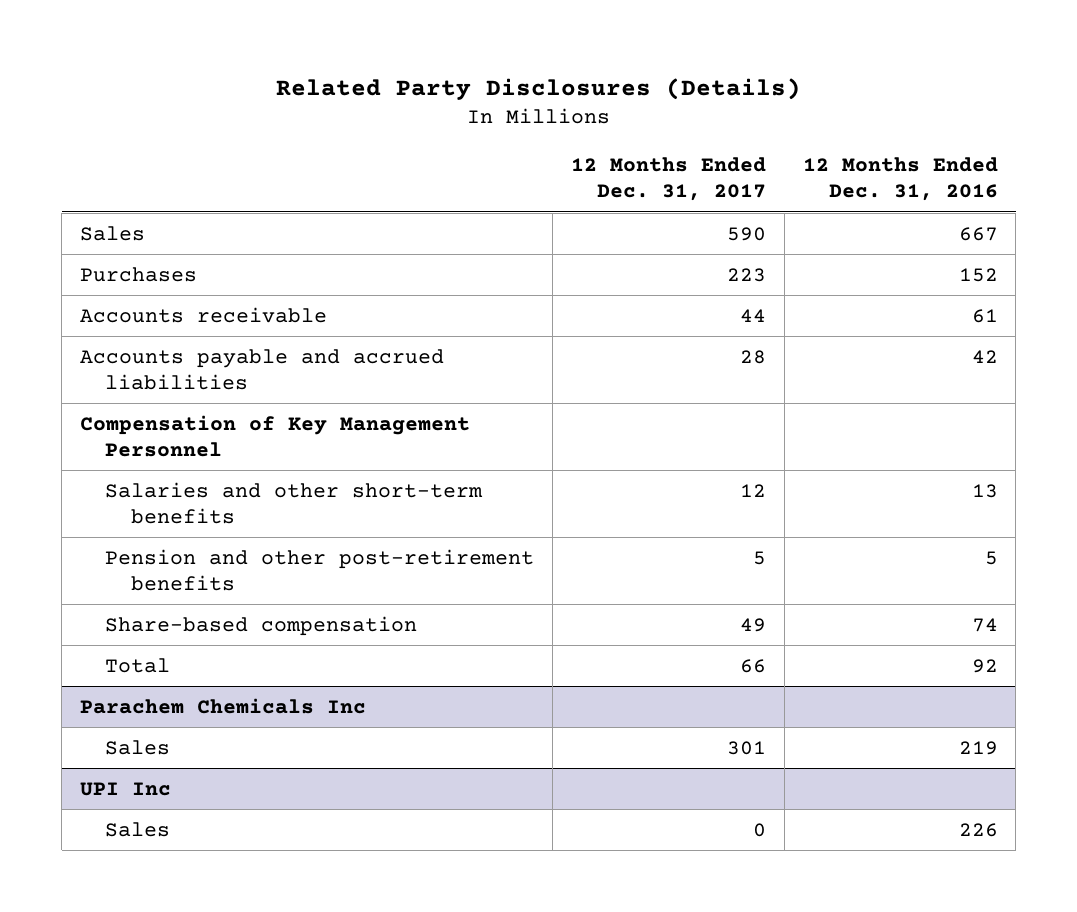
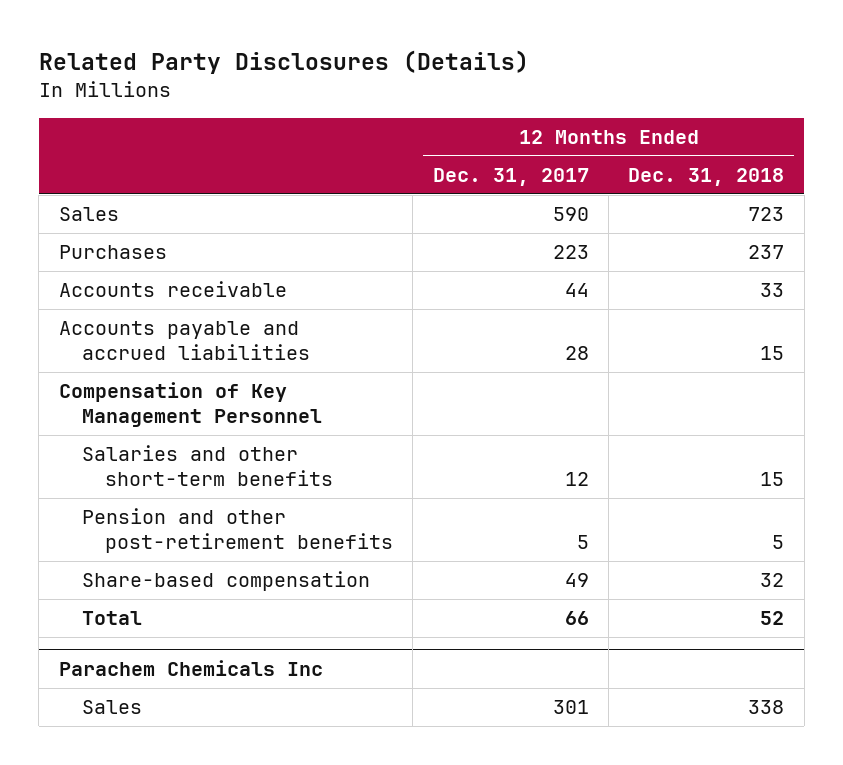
- | 12 Months Ended Dec. 31, 2017 | 12 Months Ended Dec. 31, 2016
+ | 12 Months Ended Dec. 31, 2017 | 12 Months Ended Dec. 31, 2018
- UPI Inc
- Sales | 0 | 226

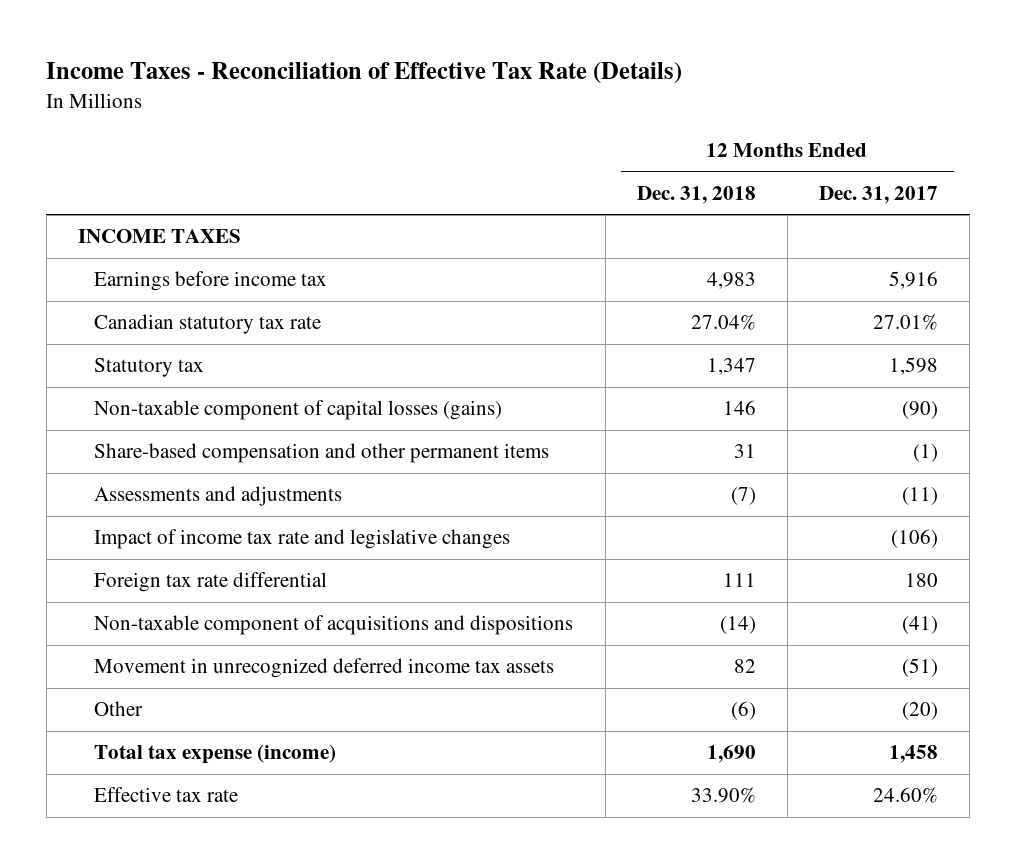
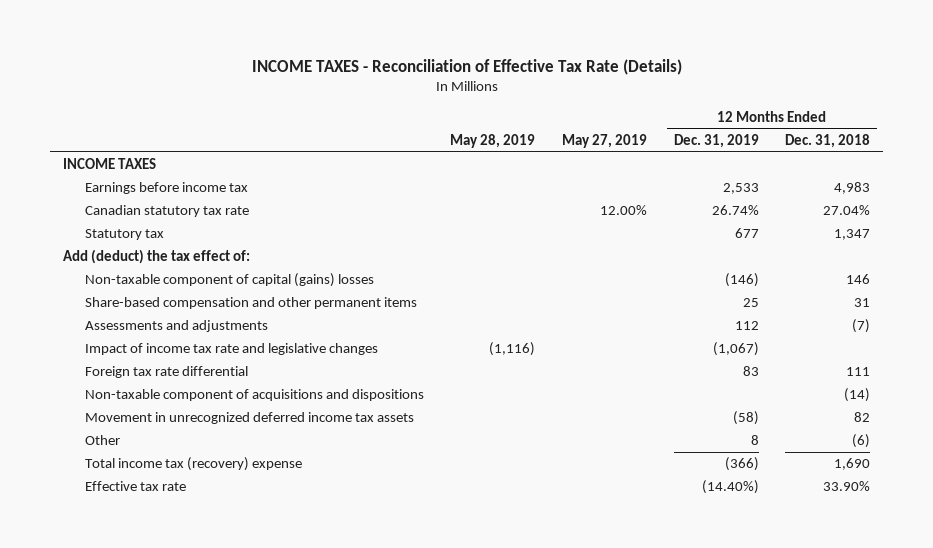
- Income Taxes - Reconciliation of Effective Tax Rate (Details)
+ INCOME TAXES - Reconciliation of Effective Tax Rate (Details)
- | 12 Months Ended Dec. 31, 2018 | 12 Months Ended Dec. 31, 2017
+ | May 28, 2019 | May 27, 2019 | 12 Months Ended Dec. 31, 2019 | 12 Months Ended Dec. 31, 2018
- Non-taxable component of capital losses (gains) | 146 | (90)
+ Add (deduct) the tax effect of:
+ Non-taxable component of capital (gains) losses | | | (146) | 146
- Total tax expense (income) | 1,690 | 1,458
+ Total income tax (recovery) expense | | | (366) | 1,690

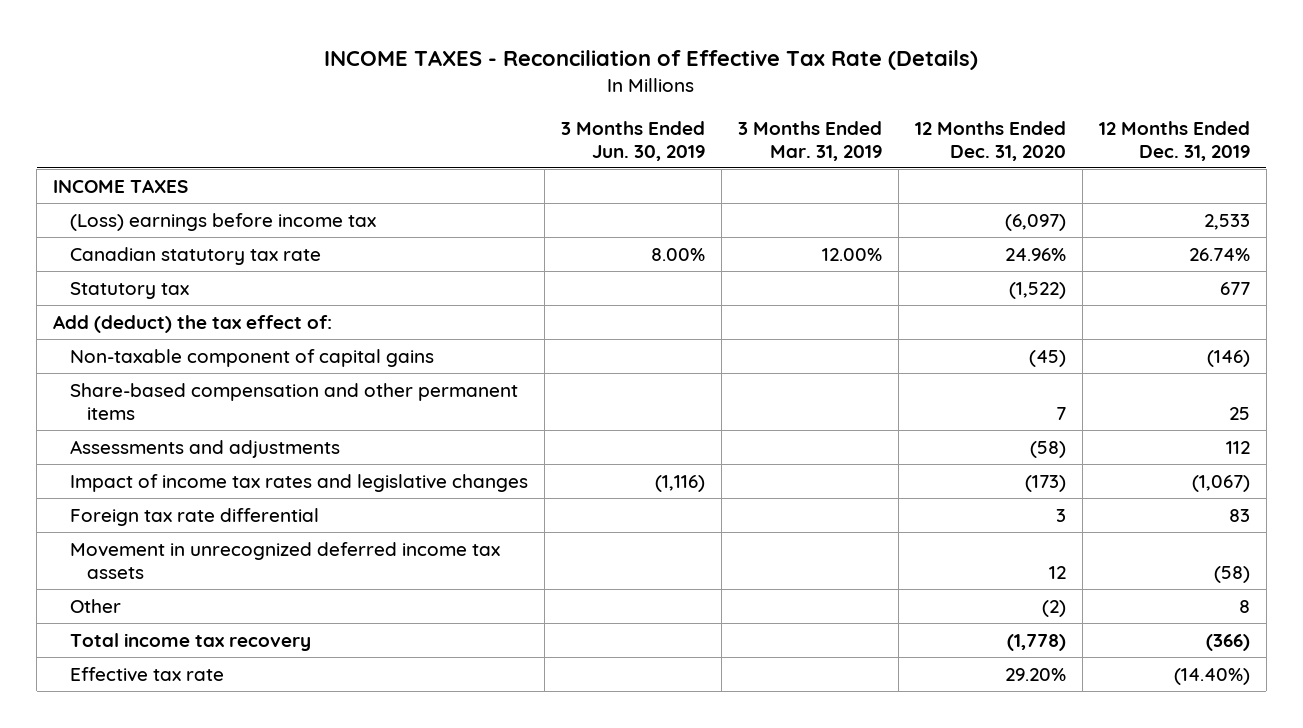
- | May 28, 2019 | May 27, 2019 | 12 Months Ended Dec. 31, 2019 | 12 Months Ended Dec. 31, 2018
+ | 3 Months Ended Jun. 30, 2019 | 3 Months Ended Mar. 31, 2019 | 12 Months Ended Dec. 31, 2020 | 12 Months Ended Dec. 31, 2019
- Earnings before income tax | | | 2,533 | 4,983
+ (Loss) earnings before income tax | | | (6,097) | 2,533
- Non-taxable component of capital (gains) losses | | | (146) | 146
+ Non-taxable component of capital gains | | | (45) | (146)
- Impact of income tax rate and legislative changes | (1,116) | | (1,067) |
+ Impact of income tax rates and legislative changes | (1,116) | | (173) | (1,067)
- Non-taxable component of acquisitions and dispositions | | | | (14)
- Total income tax (recovery) expense | | | (366) | 1,690
+ Total income tax recovery | | | (1,778) | (366)

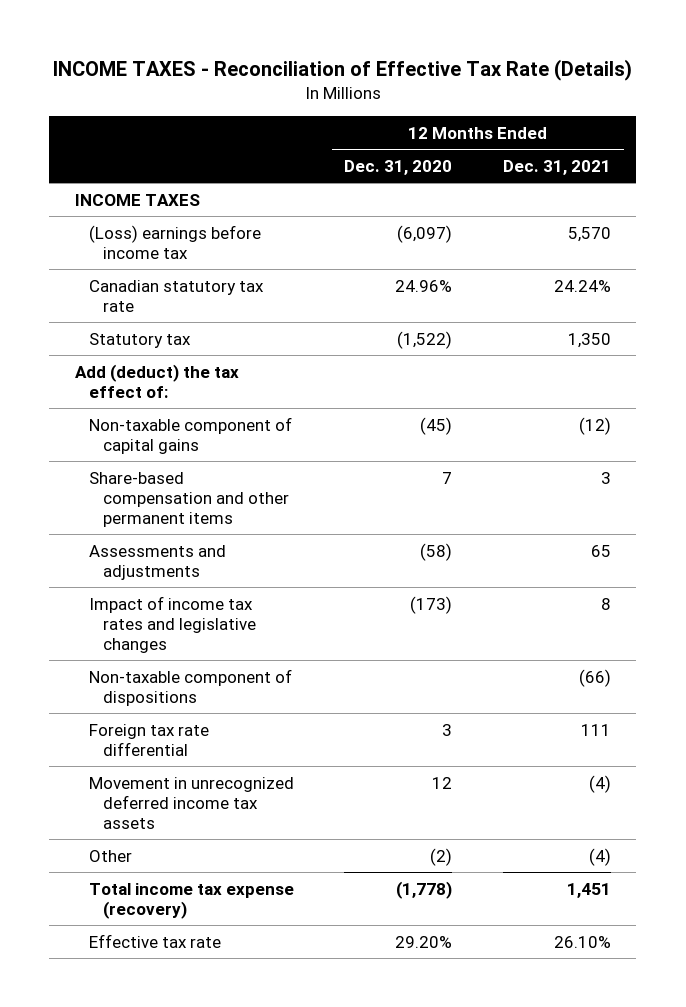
- | 3 Months Ended Jun. 30, 2019 | 3 Months Ended Mar. 31, 2019 | 12 Months Ended Dec. 31, 2020 | 12 Months Ended Dec. 31, 2019
+ | 12 Months Ended Dec. 31, 2020 | 12 Months Ended Dec. 31, 2021
+ Non-taxable component of dispositions | | (66)
- Total income tax recovery | | | (1,778) | (366)
+ Total income tax expense (recovery) | (1,778) | 1,451

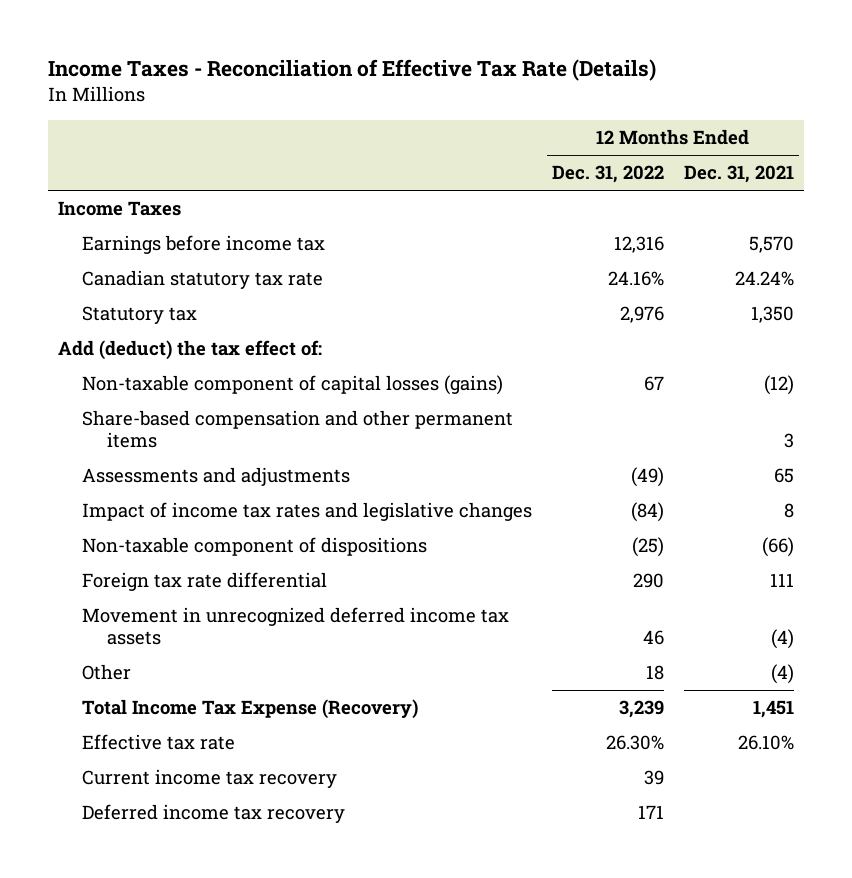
- INCOME TAXES - Reconciliation of Effective Tax Rate (Details)
+ Income Taxes - Reconciliation of Effective Tax Rate (Details)
- | 12 Months Ended Dec. 31, 2020 | 12 Months Ended Dec. 31, 2021
+ | 12 Months Ended Dec. 31, 2022 | 12 Months Ended Dec. 31, 2021
- INCOME TAXES
- (Loss) earnings before income tax | (6,097) | 5,570
+ Income Taxes
+ Earnings before income tax | 12,316 | 5,570
- Non-taxable component of capital gains | (45) | (12)
+ Non-taxable component of capital losses (gains) | 67 | (12)
- Total income tax expense (recovery) | (1,778) | 1,451
+ Total Income Tax Expense (Recovery) | 3,239 | 1,451
+ Current income tax recovery | 39 |
+ Deferred income tax recovery | 171 |

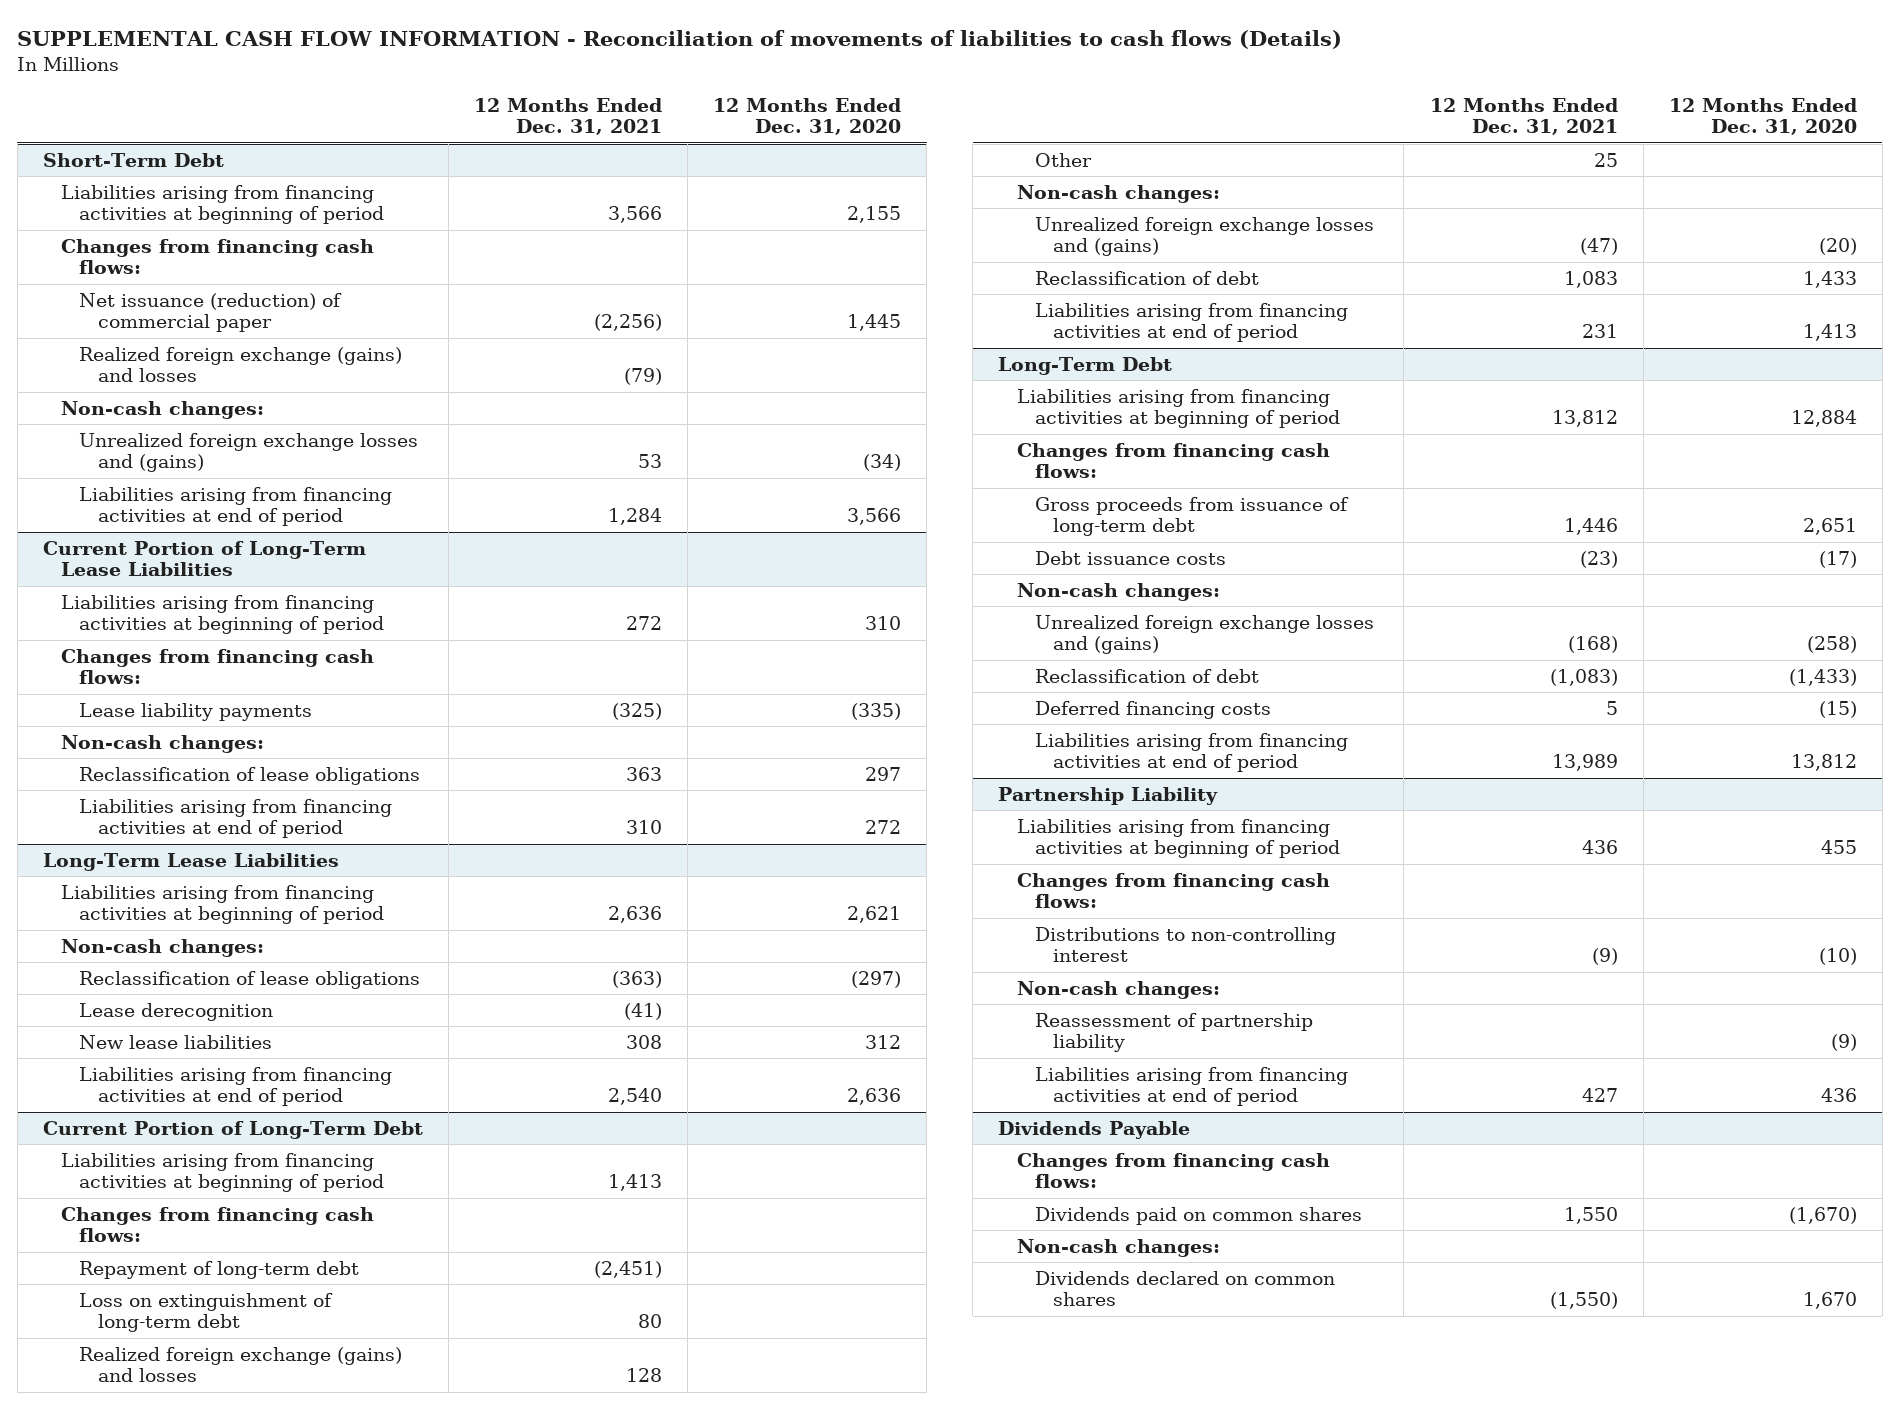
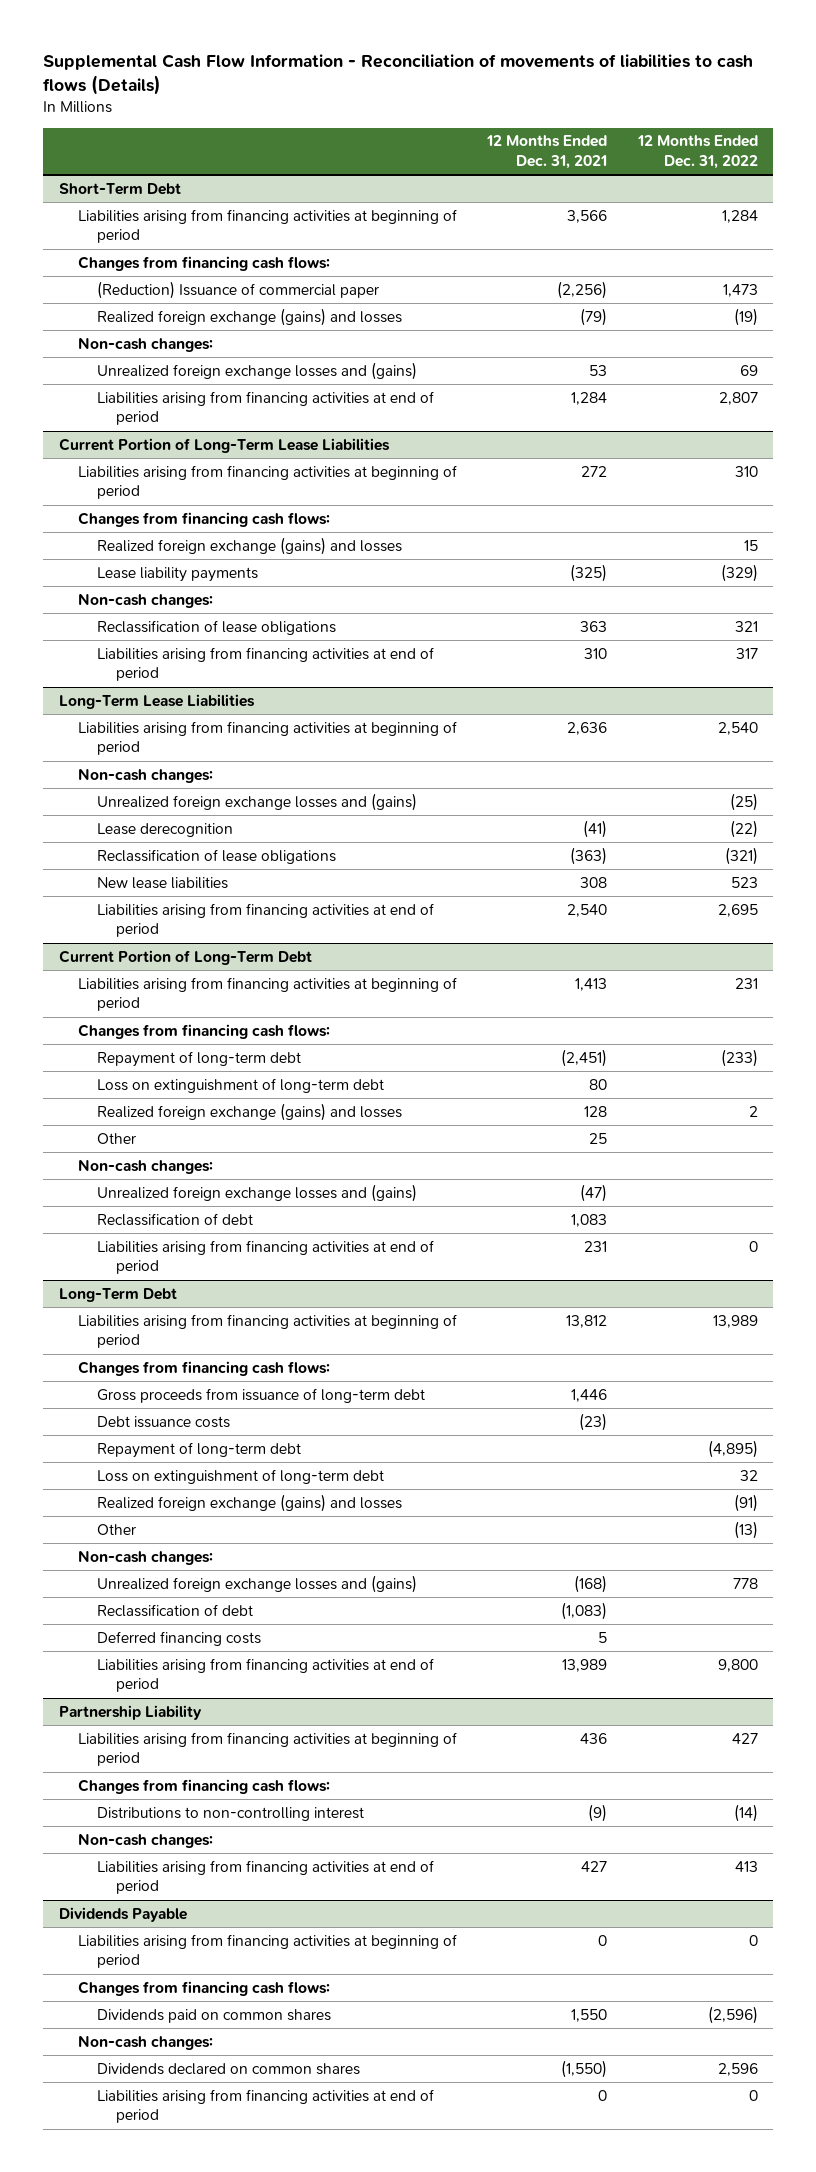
- SUPPLEMENTAL CASH FLOW INFORMATION - Reconciliation of movements of liabilities to cash flows (Details)
+ Supplemental Cash Flow Information - Reconciliation of movements of liabilities to cash flows (Details)
- | 12 Months Ended Dec. 31, 2021 | 12 Months Ended Dec. 31, 2020
+ | 12 Months Ended Dec. 31, 2021 | 12 Months Ended Dec. 31, 2022
@ Short-Term Debt
- Net issuance (reduction) of commercial paper | (2,256) | 1,445
+ (Reduction) Issuance of commercial paper | (2,256) | 1,473
@ Current Portion of Long-Term Lease Liabilities
+ Realized foreign exchange (gains) and losses | | 15
@ Long-Term Lease Liabilities
+ Unrealized foreign exchange losses and (gains) | | (25)
moved down: Reclassification of lease obligations | (363) | (321)
@ Long-Term Debt
+ Repayment of long-term debt | | (4,895)
+ Loss on extinguishment of long-term debt | | 32
+ Realized foreign exchange (gains) and losses | | (91)
+ Other | | (13)
@ Partnership Liability
- Reassessment of partnership liability | | (9)
@ Dividends Payable
+ Liabilities arising from financing activities at beginning of period | 0 | 0
+ Liabilities arising from financing activities at end of period | 0 | 0

